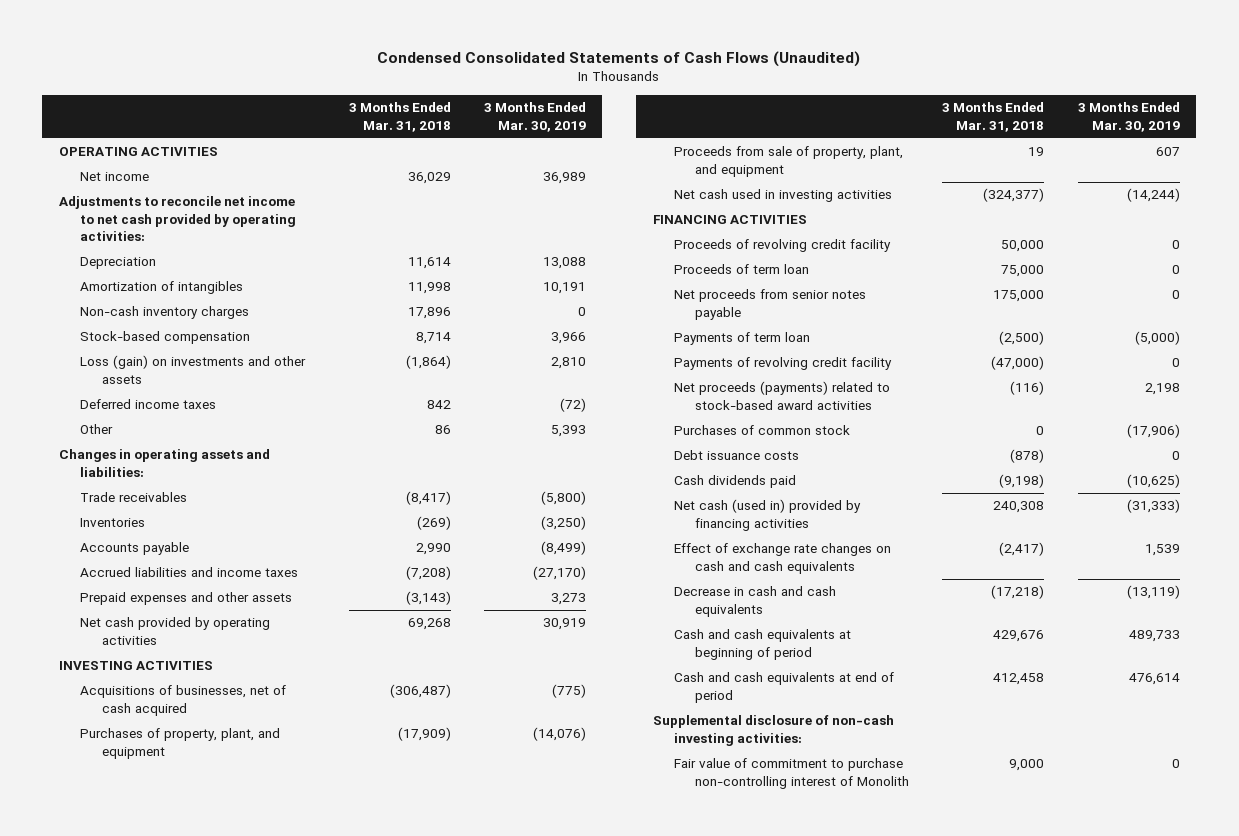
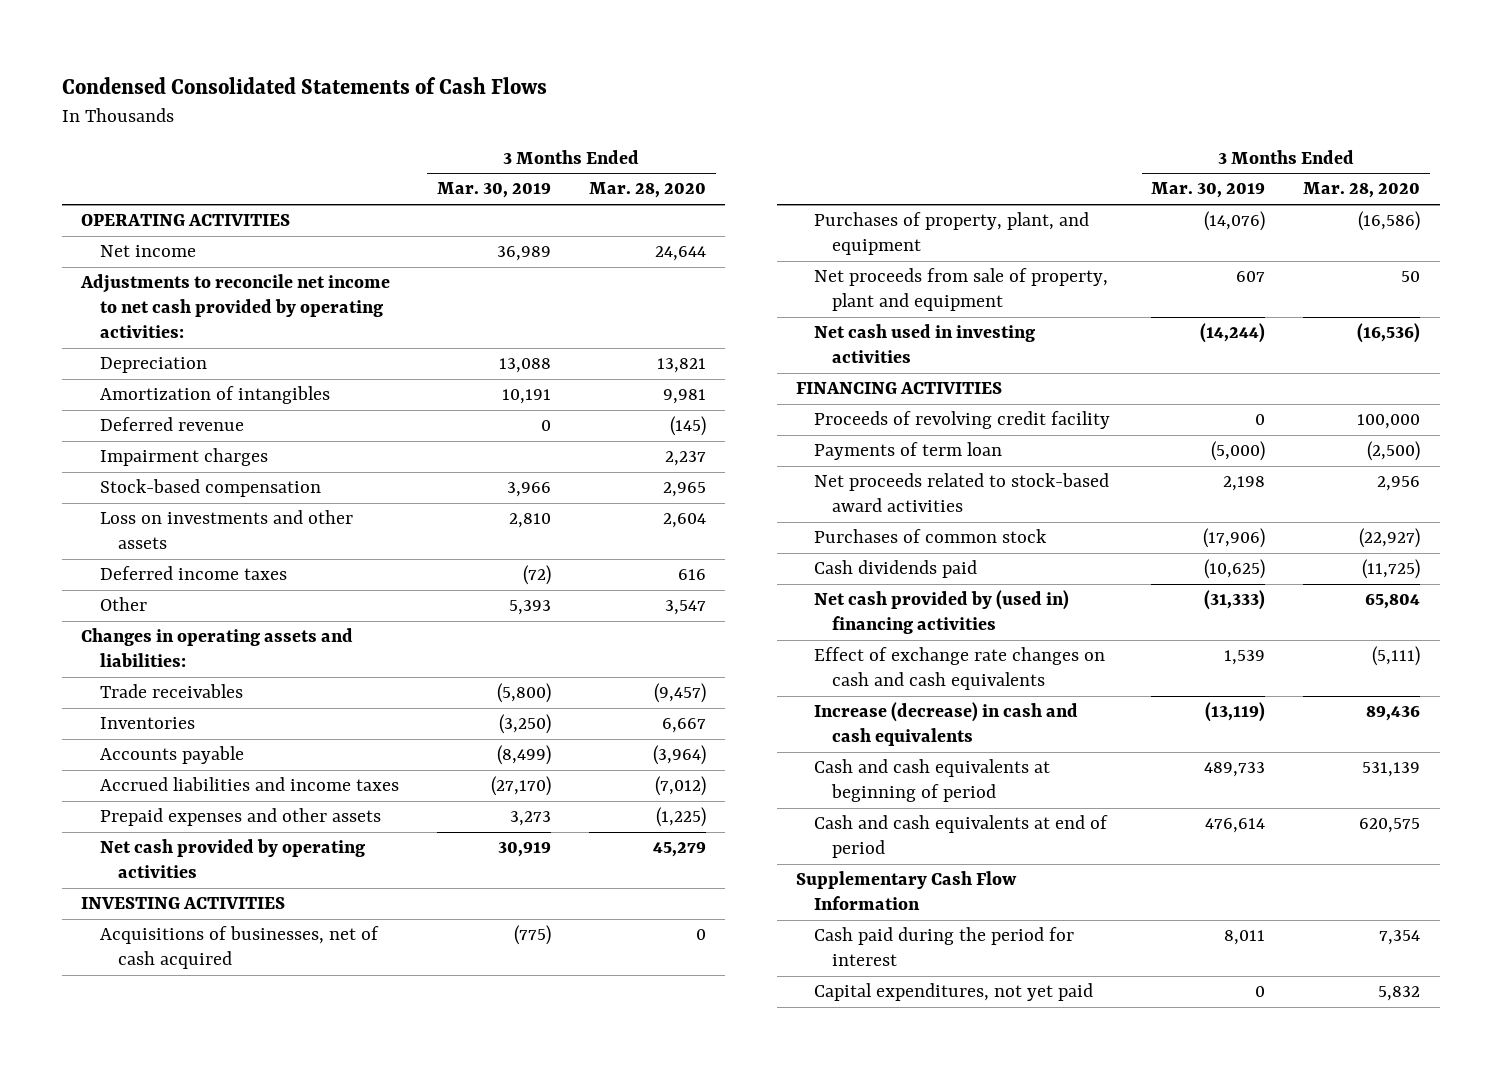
- Condensed Consolidated Statements of Cash Flows (Unaudited)
+ Condensed Consolidated Statements of Cash Flows
- | 3 Months Ended Mar. 31, 2018 | 3 Months Ended Mar. 30, 2019
+ | 3 Months Ended Mar. 30, 2019 | 3 Months Ended Mar. 28, 2020
- Non-cash inventory charges | 17,896 | 0
+ Deferred revenue | 0 | (145)
+ Impairment charges | | 2,237
- Loss (gain) on investments and other assets | (1,864) | 2,810
+ Loss on investments and other assets | 2,810 | 2,604
- Proceeds from sale of property, plant, and equipment | 19 | 607
+ Net proceeds from sale of property, plant and equipment | 607 | 50
- Proceeds of term loan | 75,000 | 0
- Net proceeds from senior notes payable | 175,000 | 0
- Payments of revolving credit facility | (47,000) | 0
- Net proceeds (payments) related to stock-based award activities | (116) | 2,198
+ Net proceeds related to stock-based award activities | 2,198 | 2,956
- Debt issuance costs | (878) | 0
- Net cash (used in) provided by financing activities | 240,308 | (31,333)
+ Net cash provided by (used in) financing activities | (31,333) | 65,804
- Decrease in cash and cash equivalents | (17,218) | (13,119)
+ Increase (decrease) in cash and cash equivalents | (13,119) | 89,436
- Supplemental disclosure of non-cash investing activities:
- Fair value of commitment to purchase non-controlling interest of Monolith | 9,000 | 0
+ Supplementary Cash Flow Information
+ Cash paid during the period for interest | 8,011 | 7,354
+ Capital expenditures, not yet paid | 0 | 5,832

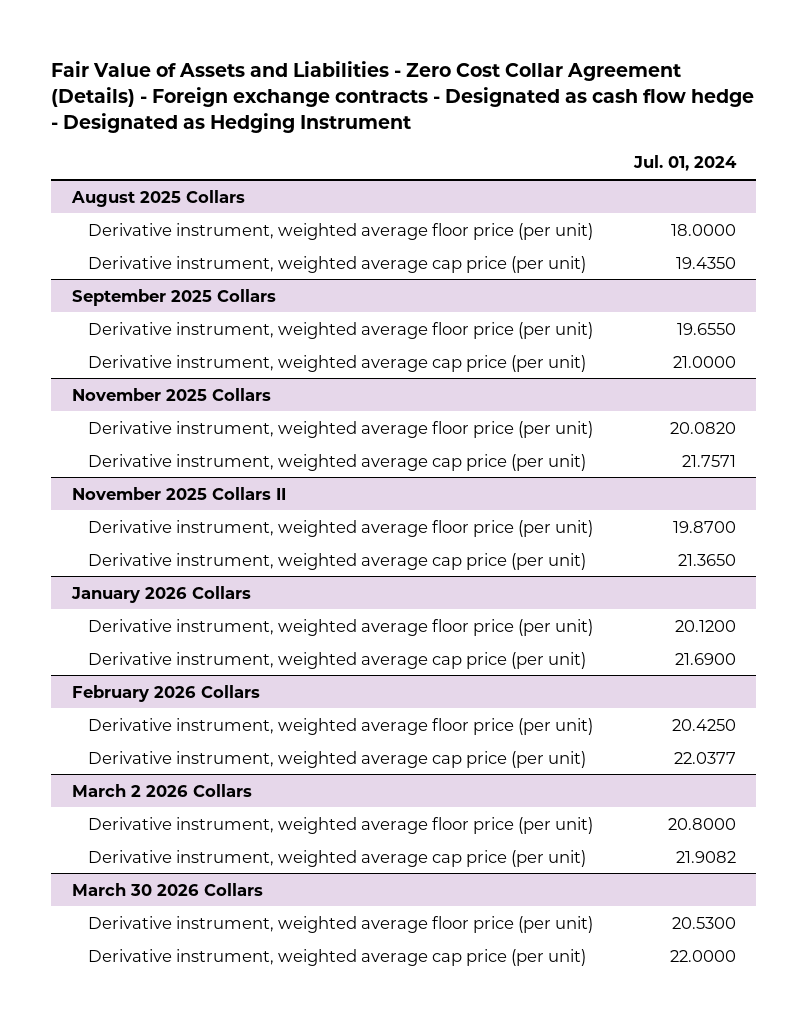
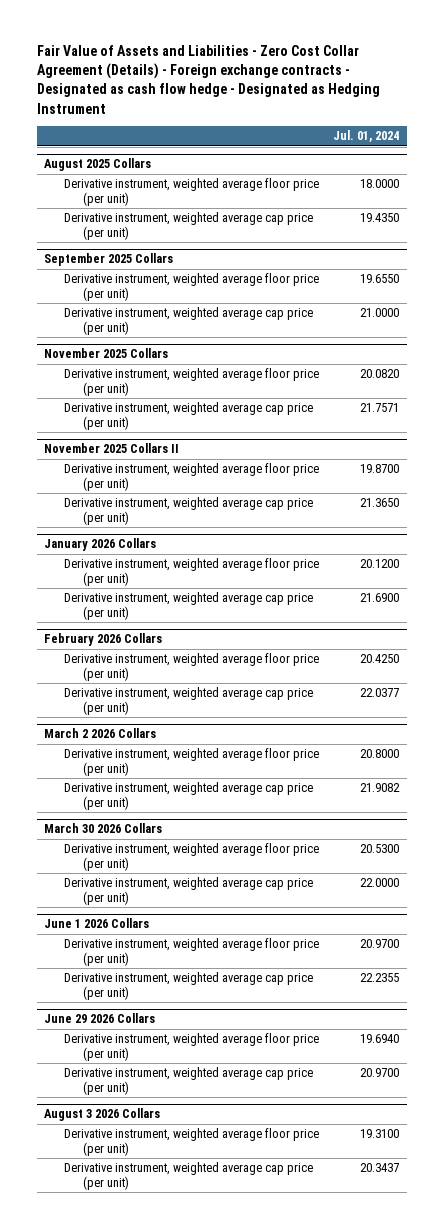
+ June 1 2026 Collars
+ Derivative instrument, weighted average floor price (per unit) | 20.9700
+ Derivative instrument, weighted average cap price (per unit) | 22.2355
+ June 29 2026 Collars
+ Derivative instrument, weighted average floor price (per unit) | 19.6940
+ Derivative instrument, weighted average cap price (per unit) | 20.9700
+ August 3 2026 Collars
+ Derivative instrument, weighted average floor price (per unit) | 19.3100
+ Derivative instrument, weighted average cap price (per unit) | 20.3437

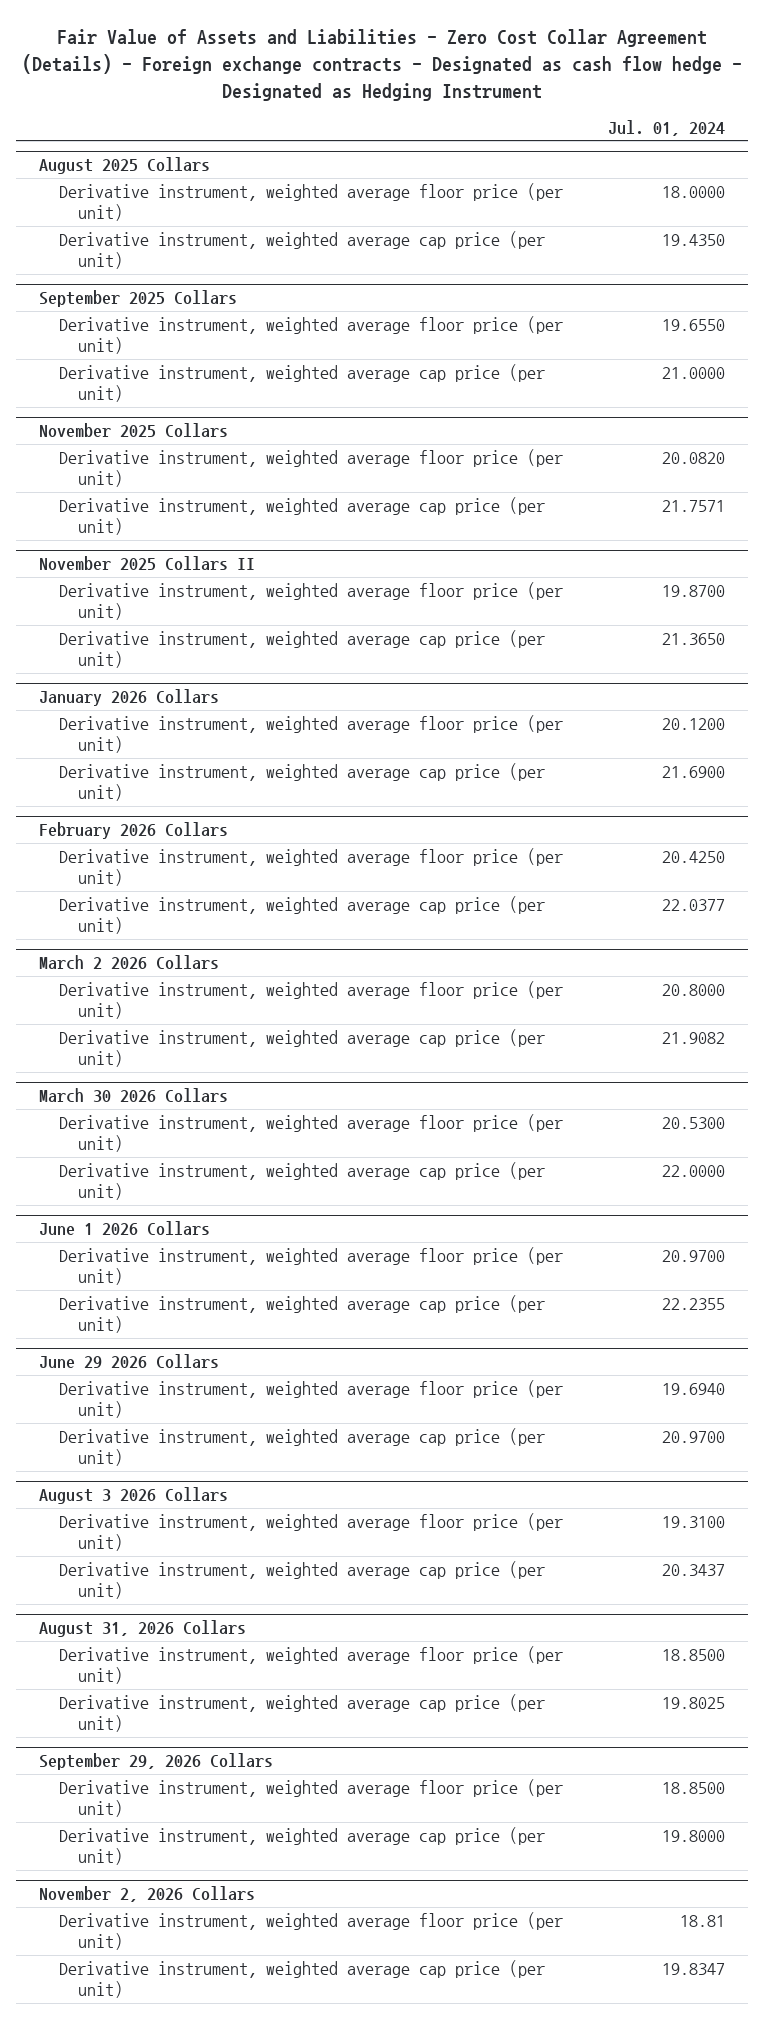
+ August 31, 2026 Collars
+ Derivative instrument, weighted average floor price (per unit) | 18.8500
+ Derivative instrument, weighted average cap price (per unit) | 19.8025
+ September 29, 2026 Collars
+ Derivative instrument, weighted average floor price (per unit) | 18.8500
+ Derivative instrument, weighted average cap price (per unit) | 19.8000
+ November 2, 2026 Collars
+ Derivative instrument, weighted average floor price (per unit) | 18.81
+ Derivative instrument, weighted average cap price (per unit) | 19.8347

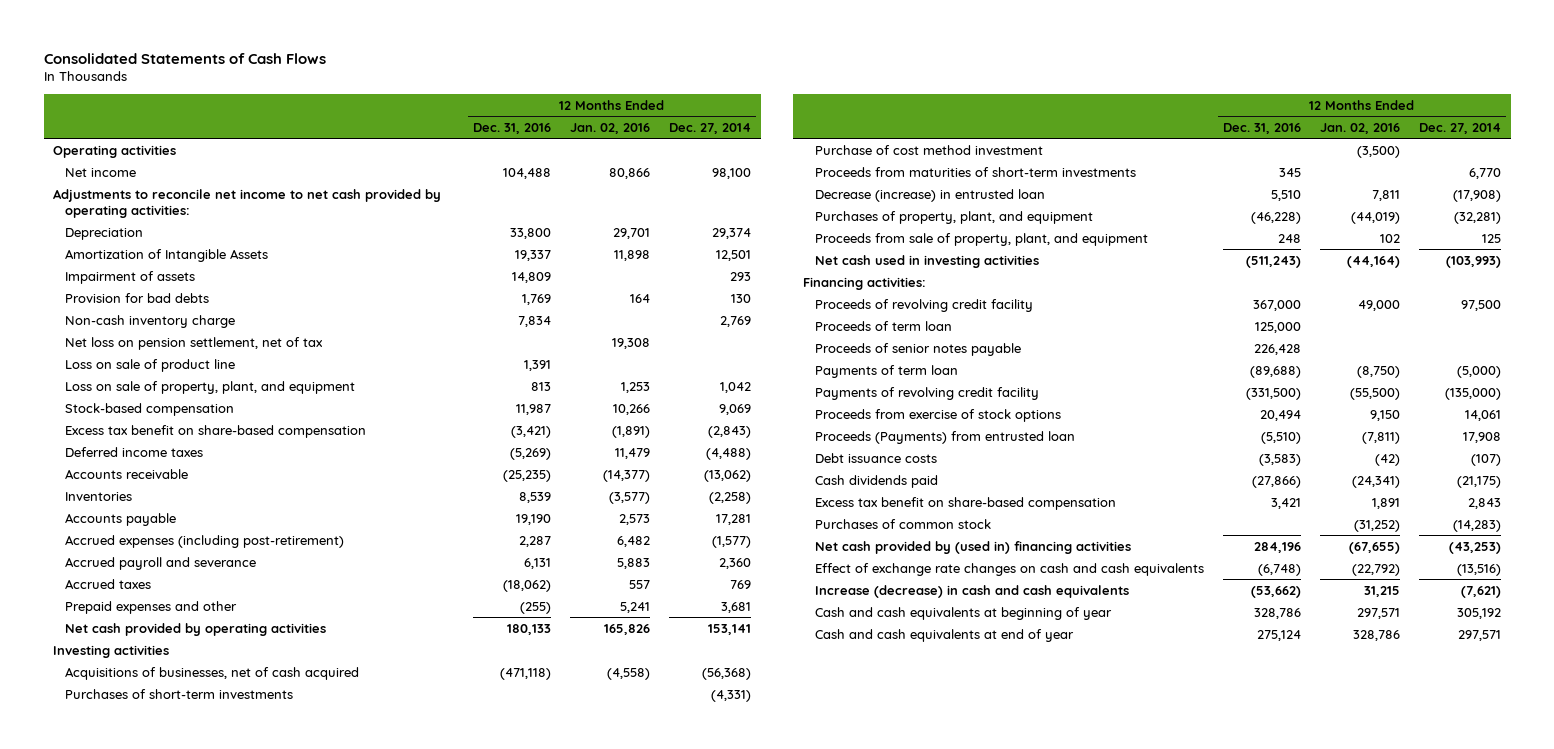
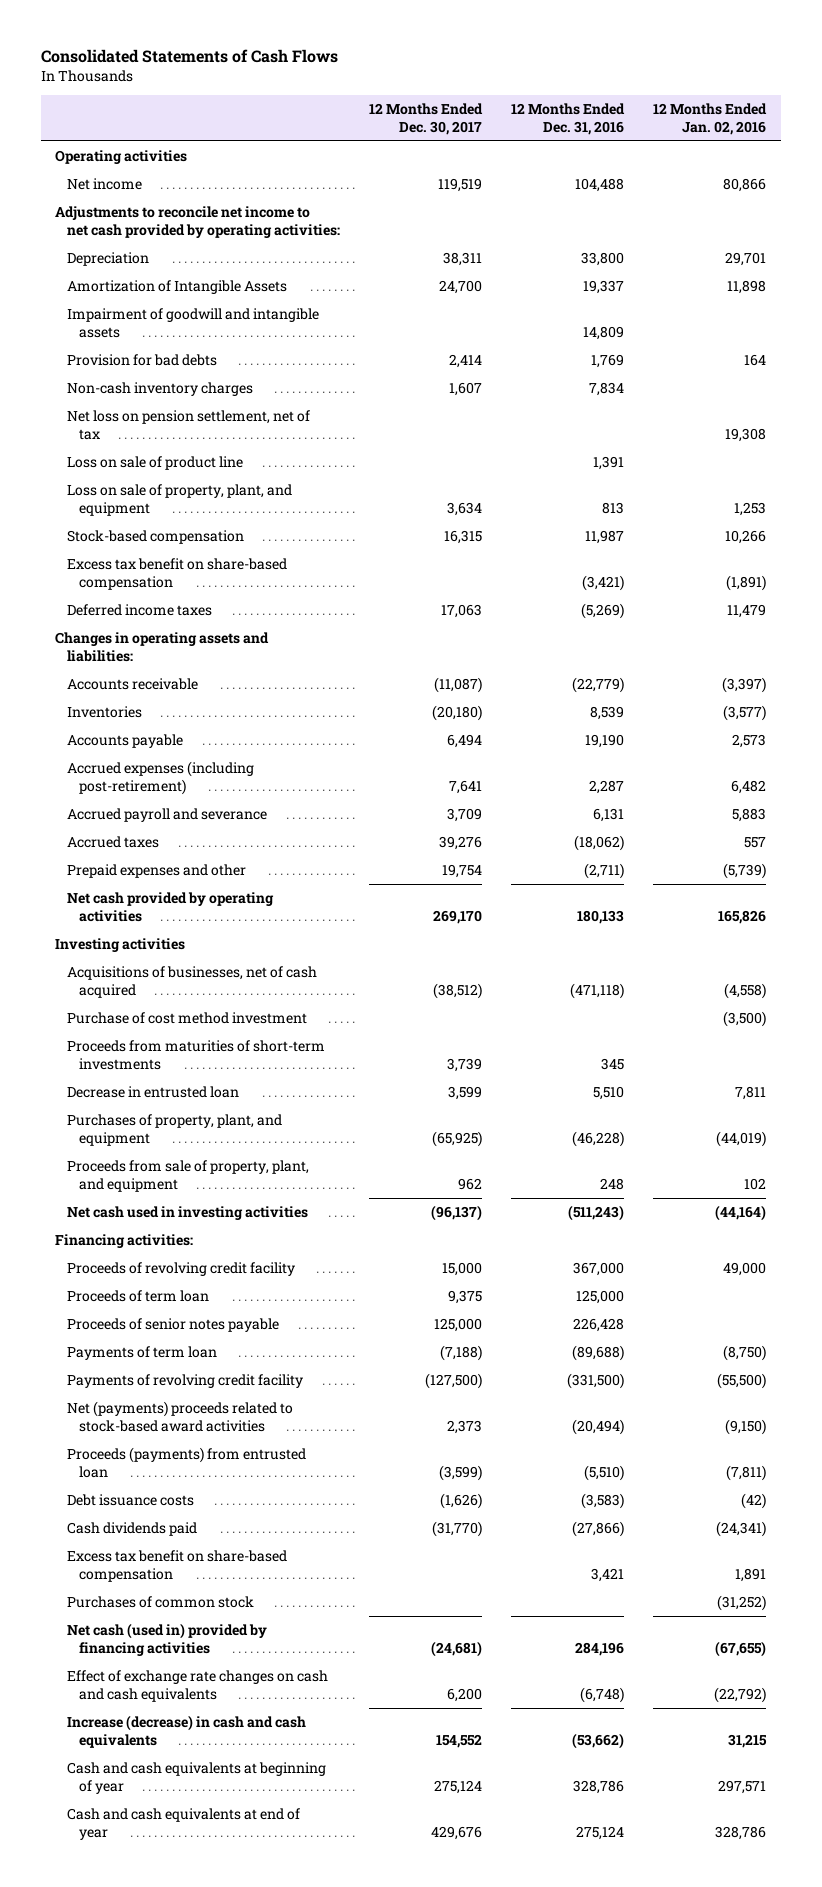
- | 12 Months Ended Dec. 31, 2016 | 12 Months Ended Jan. 02, 2016 | 12 Months Ended Dec. 27, 2014
+ | 12 Months Ended Dec. 30, 2017 | 12 Months Ended Dec. 31, 2016 | 12 Months Ended Jan. 02, 2016
- Impairment of assets | 14,809 | | 293
+ Impairment of goodwill and intangible assets | | 14,809 |
- Non-cash inventory charge | 7,834 | | 2,769
+ Non-cash inventory charges | 1,607 | 7,834 |
- Accounts receivable | (25,235) | (14,377) | (13,062)
+ Changes in operating assets and liabilities:
+ Accounts receivable | (11,087) | (22,779) | (3,397)
- Prepaid expenses and other | (255) | 5,241 | 3,681
+ Prepaid expenses and other | 19,754 | (2,711) | (5,739)
- Purchases of short-term investments | | | (4,331)
- Decrease (increase) in entrusted loan | 5,510 | 7,811 | (17,908)
+ Decrease in entrusted loan | 3,599 | 5,510 | 7,811
- Proceeds from exercise of stock options | 20,494 | 9,150 | 14,061
- Proceeds (Payments) from entrusted loan | (5,510) | (7,811) | 17,908
+ Net (payments) proceeds related to stock-based award activities | 2,373 | (20,494) | (9,150)
+ Proceeds (payments) from entrusted loan | (3,599) | (5,510) | (7,811)
- Net cash provided by (used in) financing activities | 284,196 | (67,655) | (43,253)
+ Net cash (used in) provided by financing activities | (24,681) | 284,196 | (67,655)

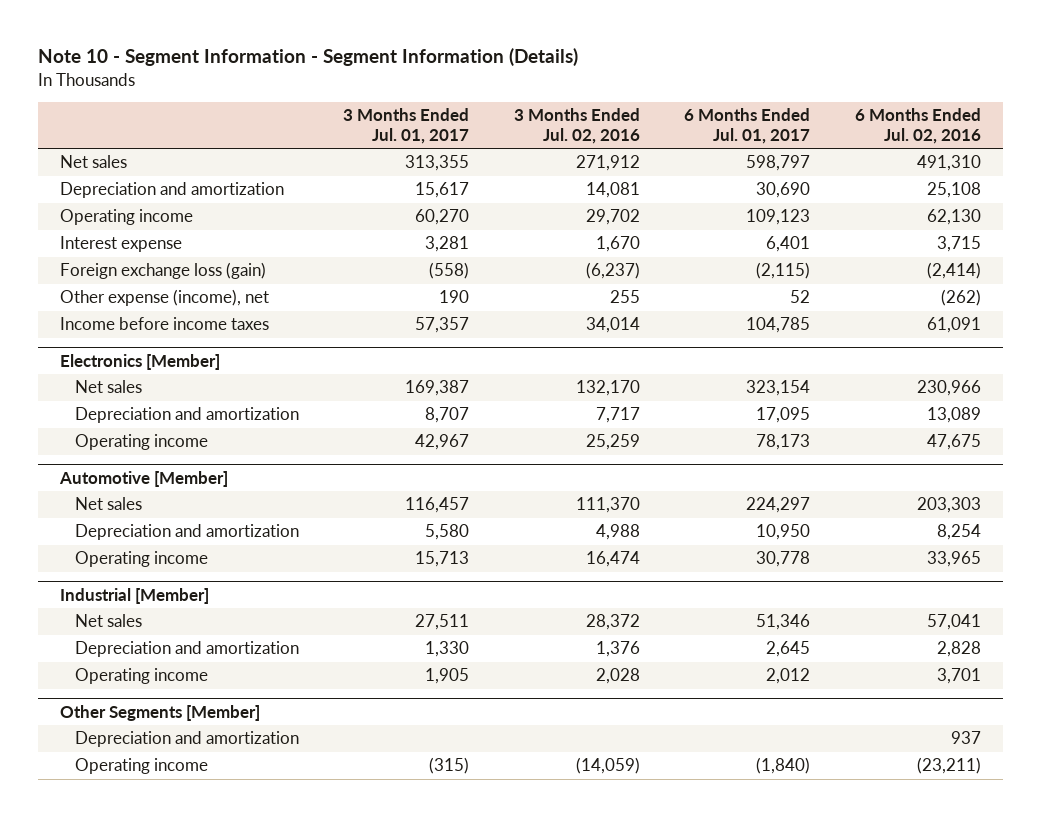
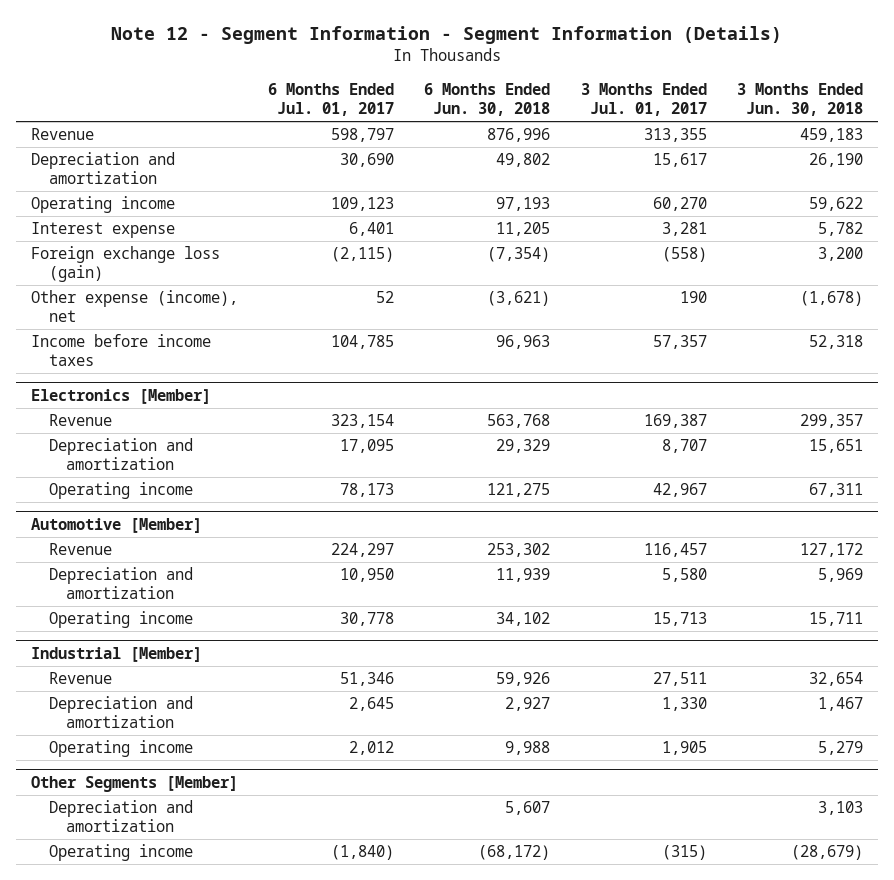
- Note 10 - Segment Information - Segment Information (Details)
+ Note 12 - Segment Information - Segment Information (Details)
- | 3 Months Ended Jul. 01, 2017 | 3 Months Ended Jul. 02, 2016 | 6 Months Ended Jul. 01, 2017 | 6 Months Ended Jul. 02, 2016
+ | 6 Months Ended Jul. 01, 2017 | 6 Months Ended Jun. 30, 2018 | 3 Months Ended Jul. 01, 2017 | 3 Months Ended Jun. 30, 2018
- Net sales | 313,355 | 271,912 | 598,797 | 491,310
+ Revenue | 598,797 | 876,996 | 313,355 | 459,183
@ Electronics [Member]
- Net sales | 169,387 | 132,170 | 323,154 | 230,966
+ Revenue | 323,154 | 563,768 | 169,387 | 299,357
@ Automotive [Member]
- Net sales | 116,457 | 111,370 | 224,297 | 203,303
+ Revenue | 224,297 | 253,302 | 116,457 | 127,172
@ Industrial [Member]
- Net sales | 27,511 | 28,372 | 51,346 | 57,041
+ Revenue | 51,346 | 59,926 | 27,511 | 32,654

